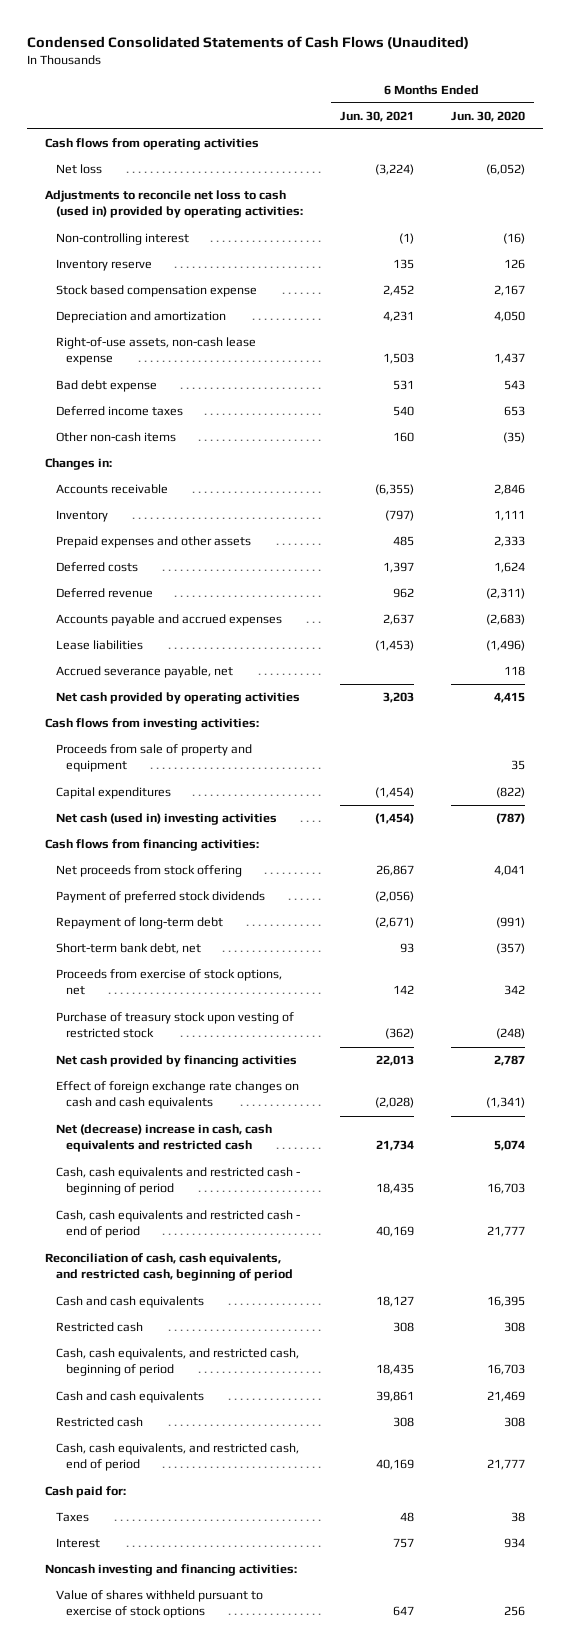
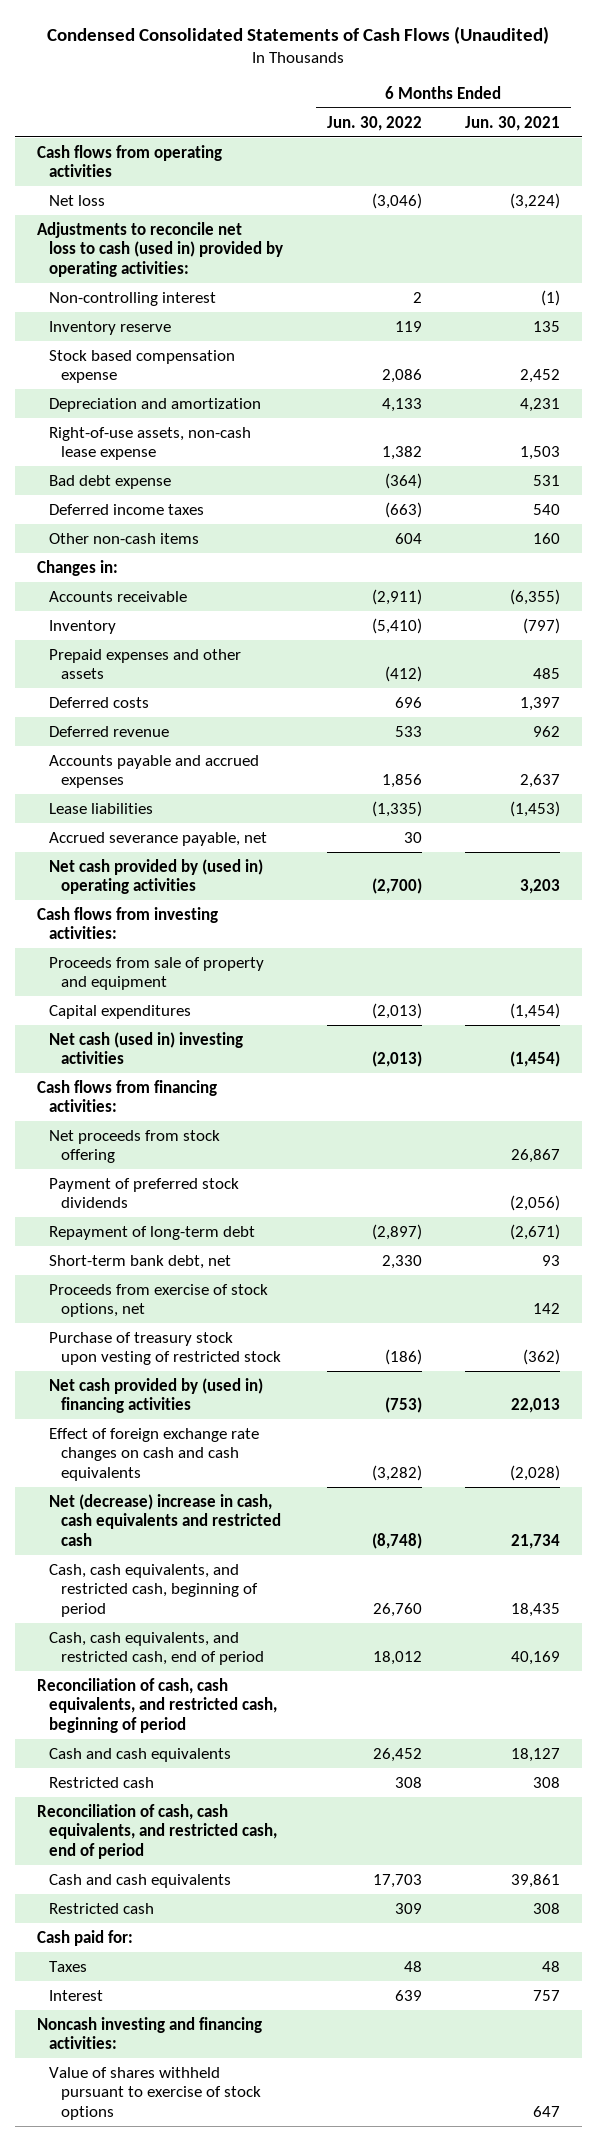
- | 6 Months Ended Jun. 30, 2021 | 6 Months Ended Jun. 30, 2020
+ | 6 Months Ended Jun. 30, 2022 | 6 Months Ended Jun. 30, 2021
- Net cash provided by operating activities | 3,203 | 4,415
+ Net cash provided by (used in) operating activities | (2,700) | 3,203
- Net cash provided by financing activities | 22,013 | 2,787
+ Net cash provided by (used in) financing activities | (753) | 22,013
- Cash, cash equivalents and restricted cash - beginning of period | 18,435 | 16,703
- Cash, cash equivalents and restricted cash - end of period | 40,169 | 21,777
moved up: Cash, cash equivalents, and restricted cash, beginning of period | 26,760 | 18,435
moved up: Cash, cash equivalents, and restricted cash, end of period | 18,012 | 40,169
+ Reconciliation of cash, cash equivalents, and restricted cash, end of period

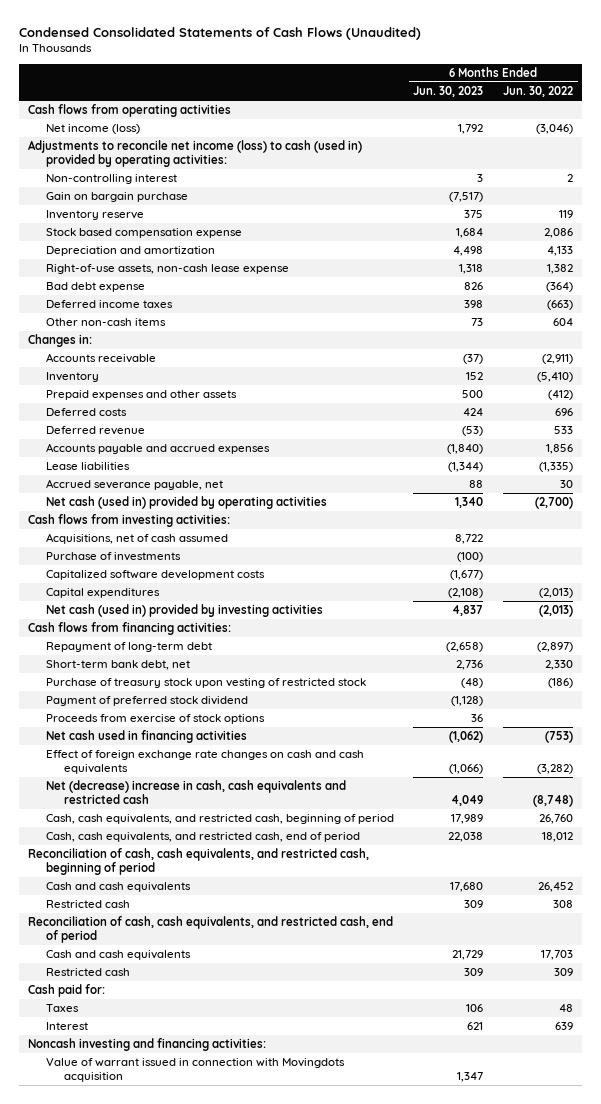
- | 6 Months Ended Jun. 30, 2022 | 6 Months Ended Jun. 30, 2021
+ | 6 Months Ended Jun. 30, 2023 | 6 Months Ended Jun. 30, 2022
- Net loss | (3,046) | (3,224)
- Adjustments to reconcile net loss to cash (used in) provided by operating activities:
+ Net income (loss) | 1,792 | (3,046)
+ Adjustments to reconcile net income (loss) to cash (used in) provided by operating activities:
+ Gain on bargain purchase | (7,517) |
- Net cash provided by (used in) operating activities | (2,700) | 3,203
+ Net cash (used in) provided by operating activities | 1,340 | (2,700)
- Proceeds from sale of property and equipment
+ Acquisitions, net of cash assumed | 8,722 |
+ Purchase of investments | (100) |
+ Capitalized software development costs | (1,677) |
- Net cash (used in) investing activities | (2,013) | (1,454)
+ Net cash (used in) provided by investing activities | 4,837 | (2,013)
- Net proceeds from stock offering | | 26,867
- Payment of preferred stock dividends | | (2,056)
- Proceeds from exercise of stock options, net | | 142
- Net cash provided by (used in) financing activities | (753) | 22,013
+ Payment of preferred stock dividend | (1,128) |
+ Proceeds from exercise of stock options | 36 |
+ Net cash used in financing activities | (1,062) | (753)
- Value of shares withheld pursuant to exercise of stock options | | 647
+ Value of warrant issued in connection with Movingdots acquisition | 1,347 |

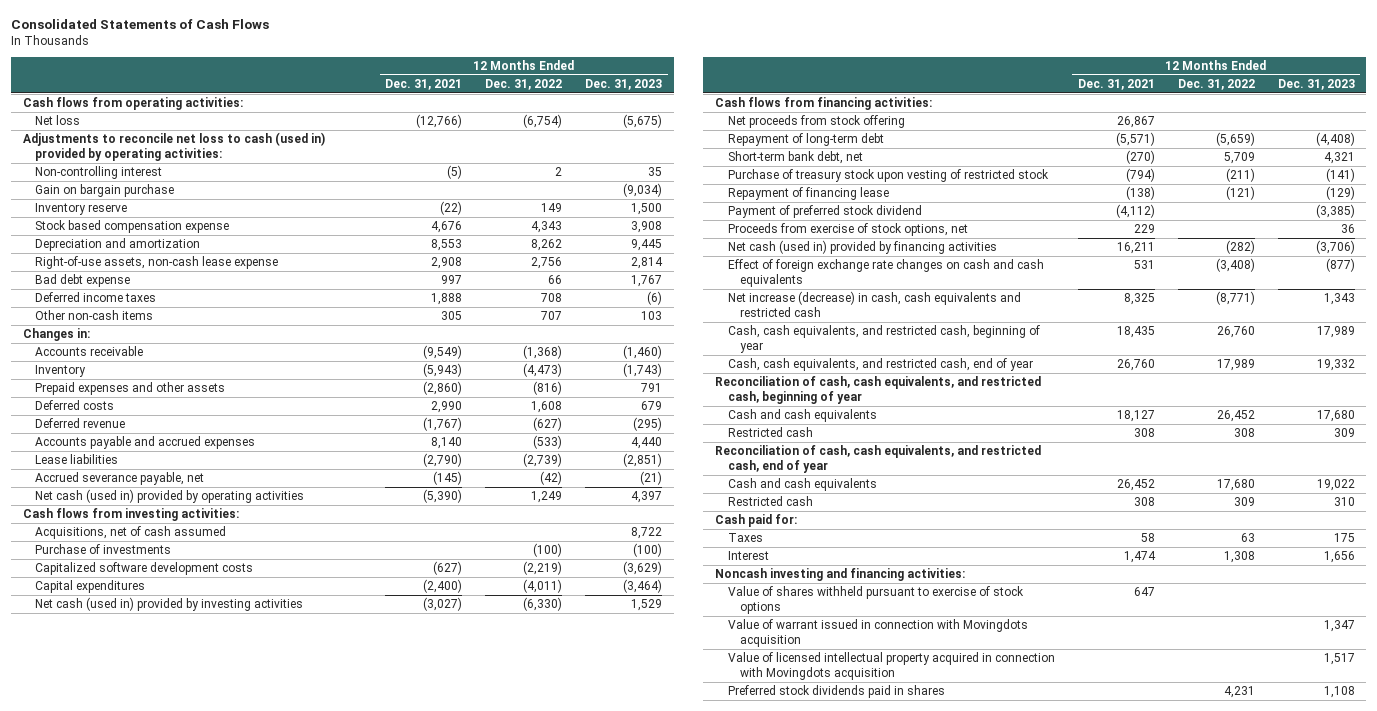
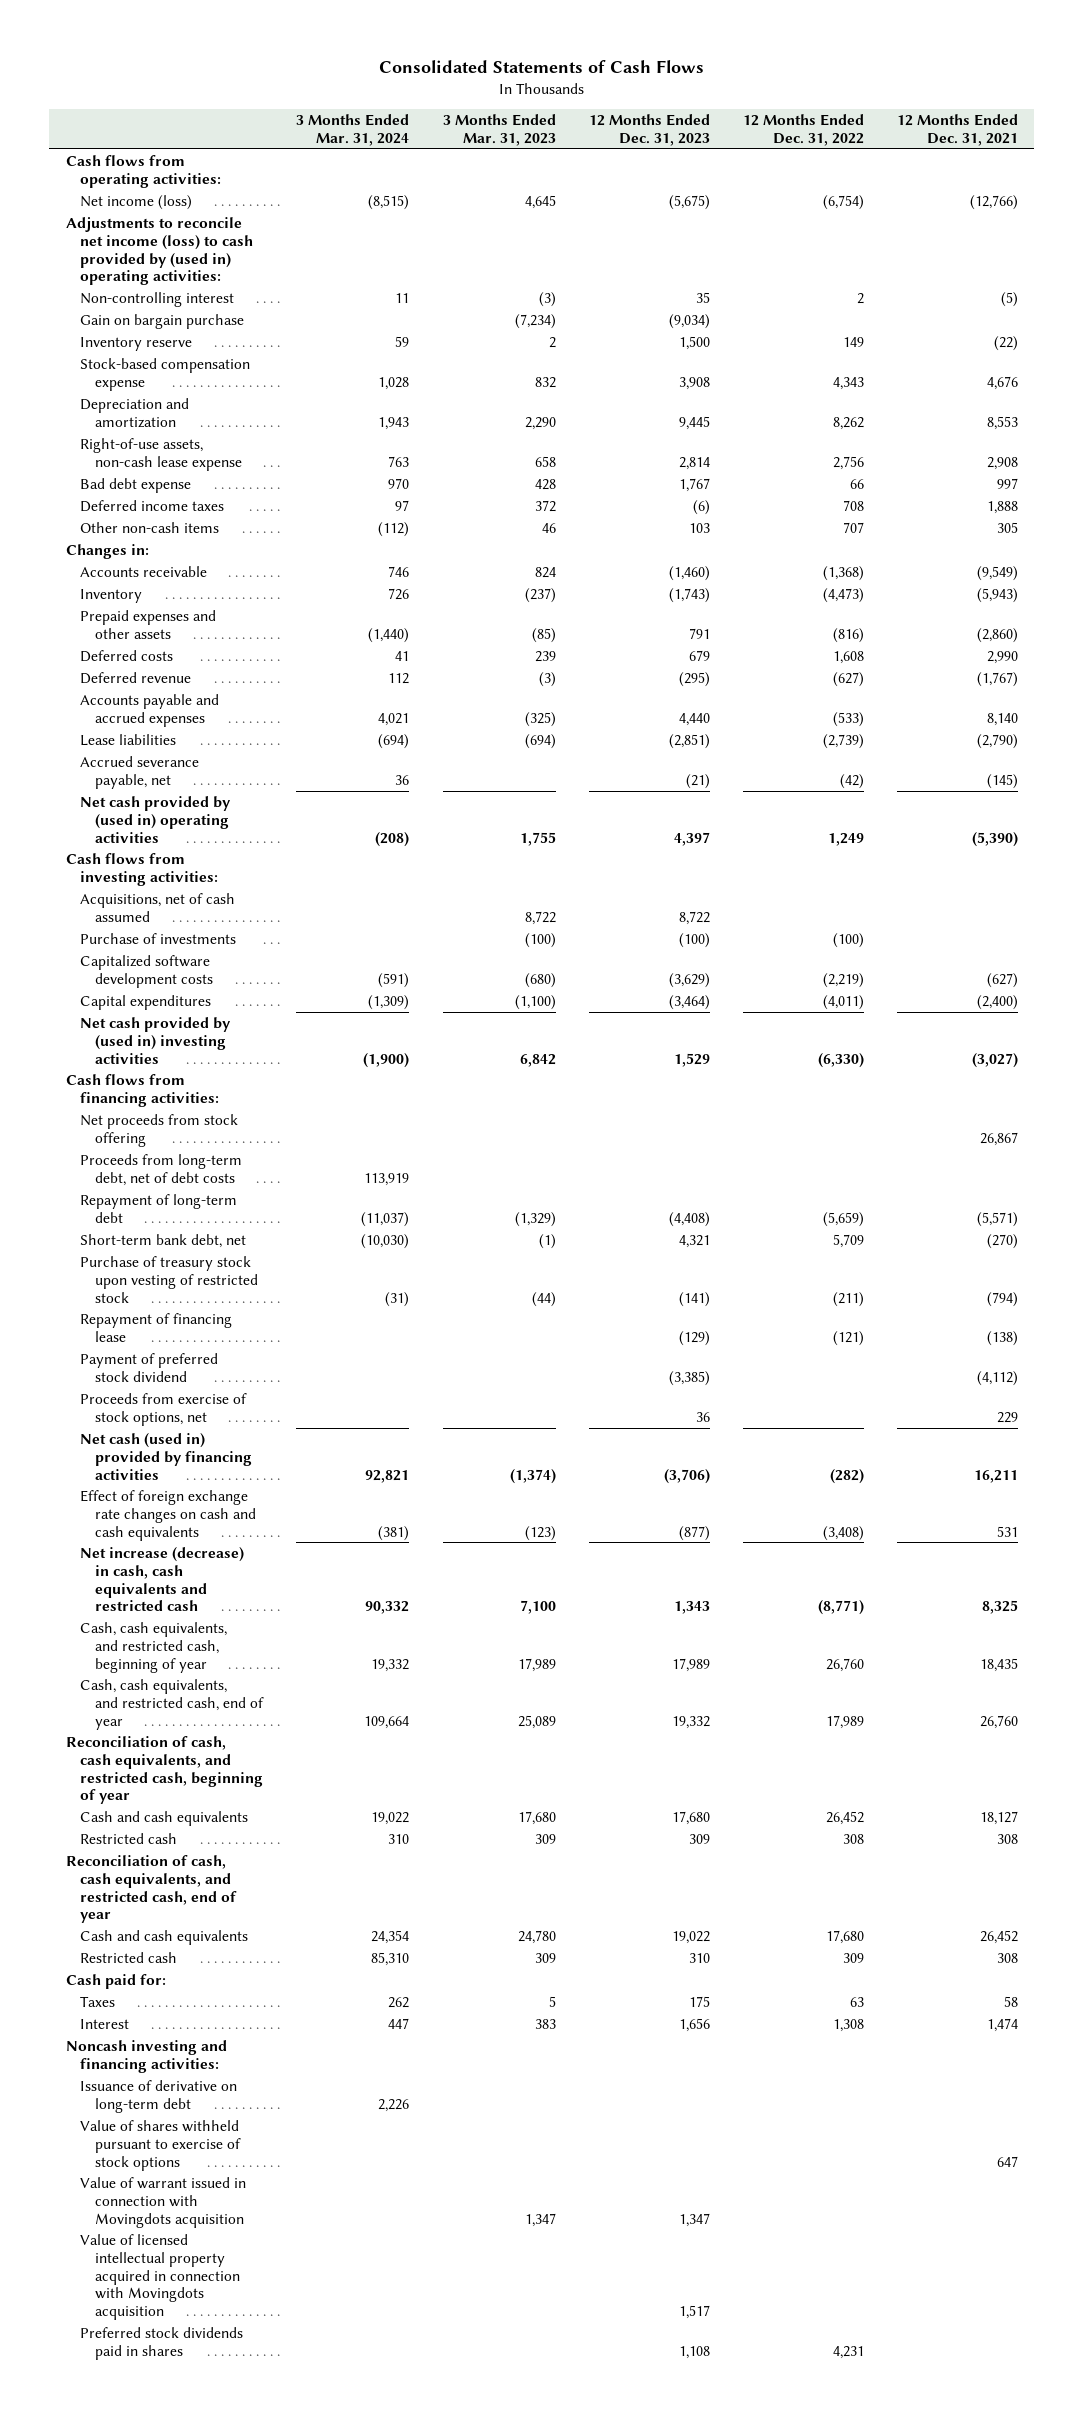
- | 12 Months Ended Dec. 31, 2021 | 12 Months Ended Dec. 31, 2022 | 12 Months Ended Dec. 31, 2023
+ | 3 Months Ended Mar. 31, 2024 | 3 Months Ended Mar. 31, 2023 | 12 Months Ended Dec. 31, 2023 | 12 Months Ended Dec. 31, 2022 | 12 Months Ended Dec. 31, 2021
- Net loss | (12,766) | (6,754) | (5,675)
- Adjustments to reconcile net loss to cash (used in) provided by operating activities:
+ Net income (loss) | (8,515) | 4,645 | (5,675) | (6,754) | (12,766)
+ Adjustments to reconcile net income (loss) to cash provided by (used in) operating activities:
- Stock based compensation expense | 4,676 | 4,343 | 3,908
+ Stock-based compensation expense | 1,028 | 832 | 3,908 | 4,343 | 4,676
- Net cash (used in) provided by operating activities | (5,390) | 1,249 | 4,397
+ Net cash provided by (used in) operating activities | (208) | 1,755 | 4,397 | 1,249 | (5,390)
- Net cash (used in) provided by investing activities | (3,027) | (6,330) | 1,529
+ Net cash provided by (used in) investing activities | (1,900) | 6,842 | 1,529 | (6,330) | (3,027)
+ Proceeds from long-term debt, net of debt costs | 113,919 | | | |
+ Issuance of derivative on long-term debt | 2,226 | | | |

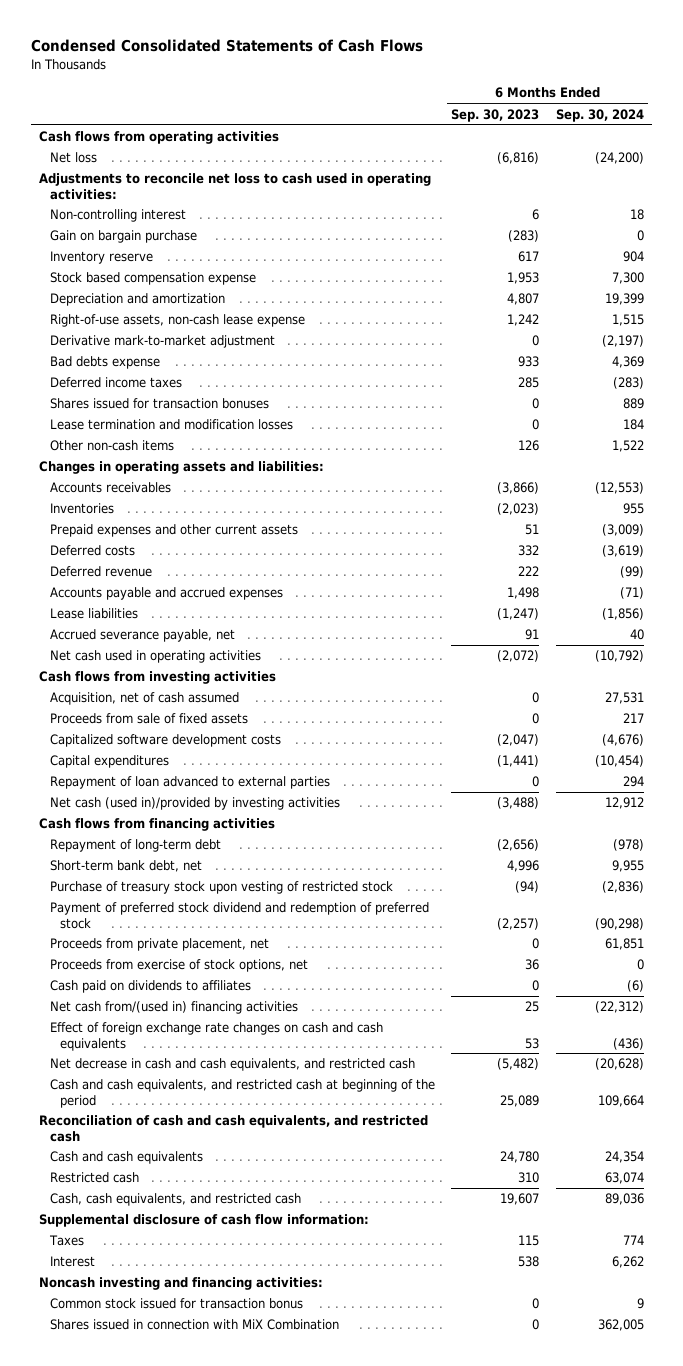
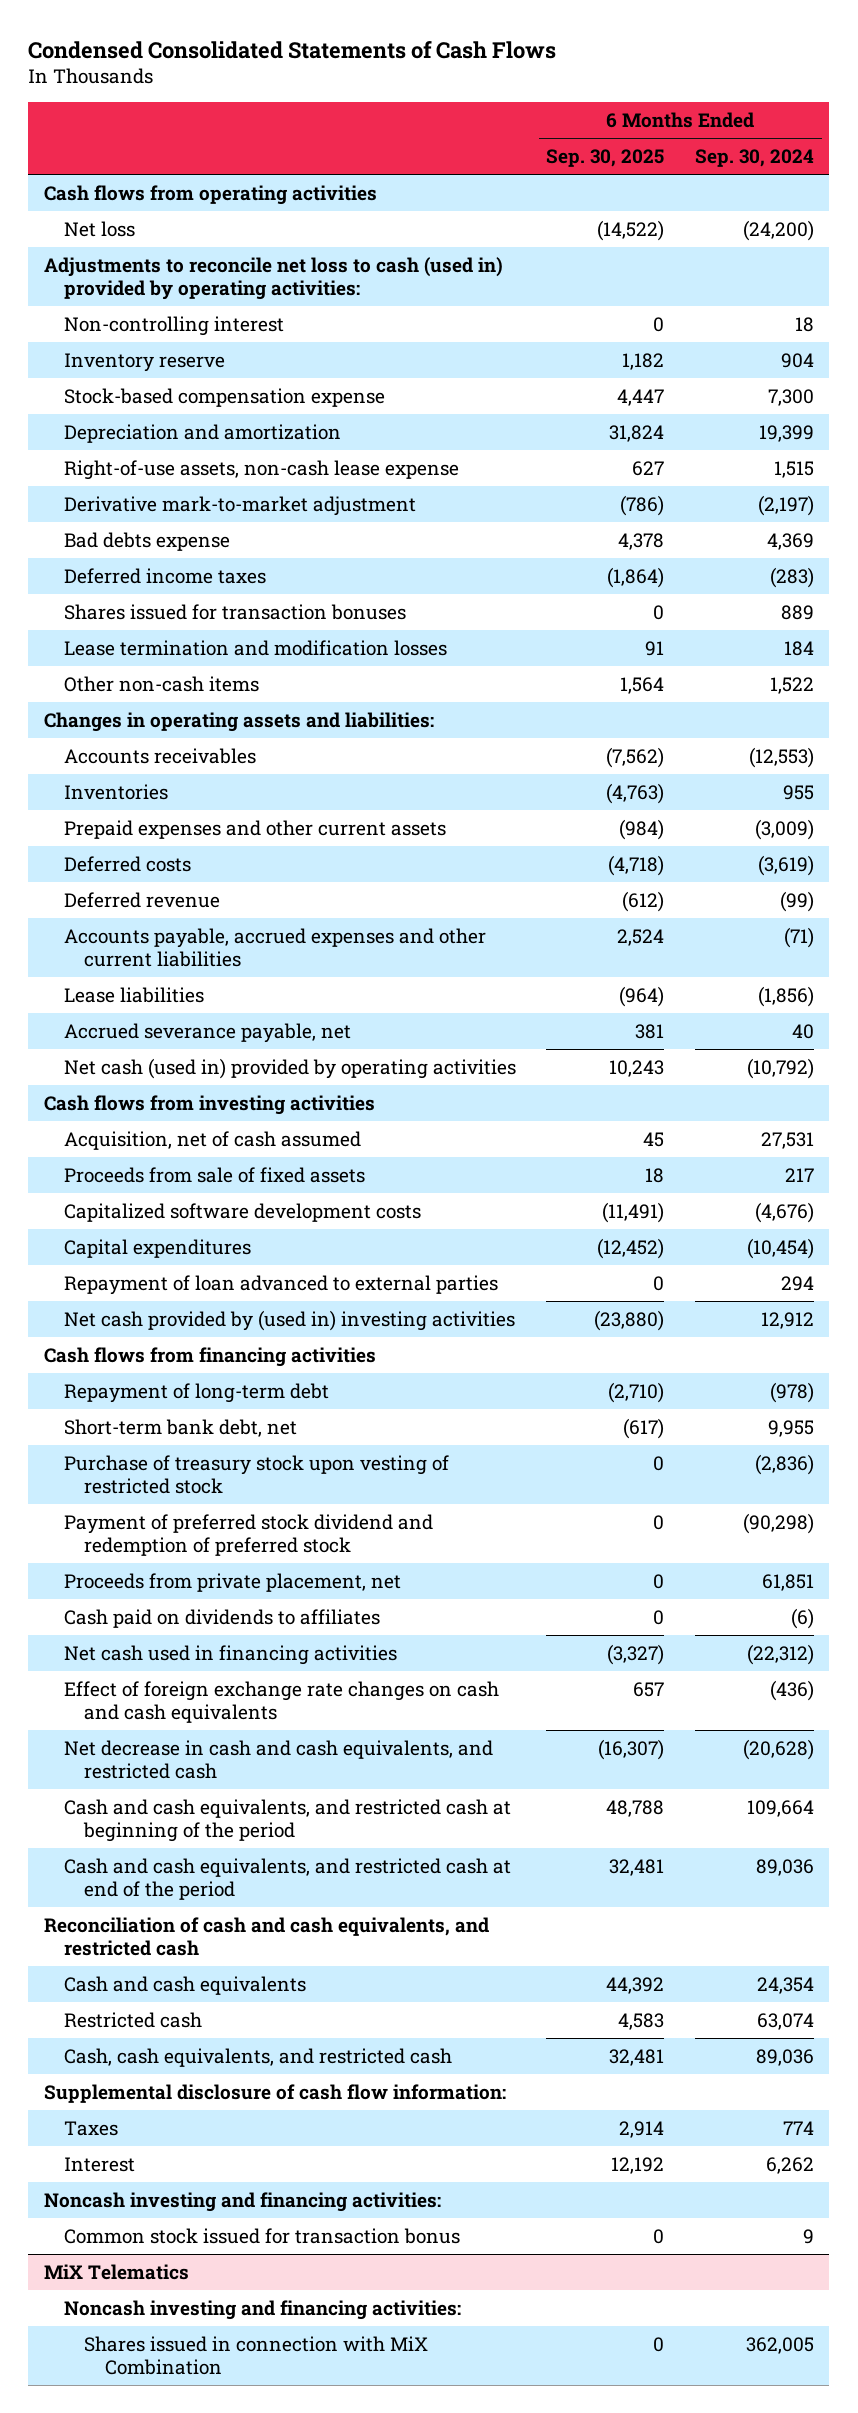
- | 6 Months Ended Sep. 30, 2023 | 6 Months Ended Sep. 30, 2024
+ | 6 Months Ended Sep. 30, 2025 | 6 Months Ended Sep. 30, 2024
- Adjustments to reconcile net loss to cash used in operating activities:
+ Adjustments to reconcile net loss to cash (used in) provided by operating activities:
- Gain on bargain purchase | (283) | 0
- Stock based compensation expense | 1,953 | 7,300
+ Stock-based compensation expense | 4,447 | 7,300
- Accounts payable and accrued expenses | 1,498 | (71)
+ Accounts payable, accrued expenses and other current liabilities | 2,524 | (71)
- Net cash used in operating activities | (2,072) | (10,792)
+ Net cash (used in) provided by operating activities | 10,243 | (10,792)
- Net cash (used in)/provided by investing activities | (3,488) | 12,912
+ Net cash provided by (used in) investing activities | (23,880) | 12,912
- Proceeds from exercise of stock options, net | 36 | 0
- Net cash from/(used in) financing activities | 25 | (22,312)
+ Net cash used in financing activities | (3,327) | (22,312)
+ Cash and cash equivalents, and restricted cash at end of the period | 32,481 | 89,036
+ MiX Telematics
+ Noncash investing and financing activities:

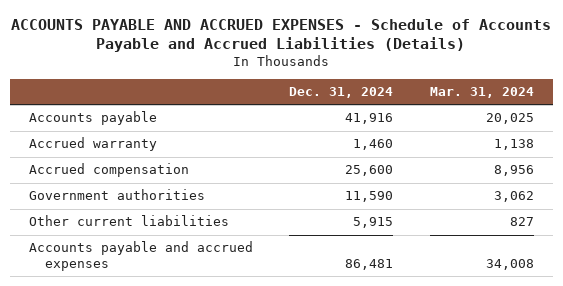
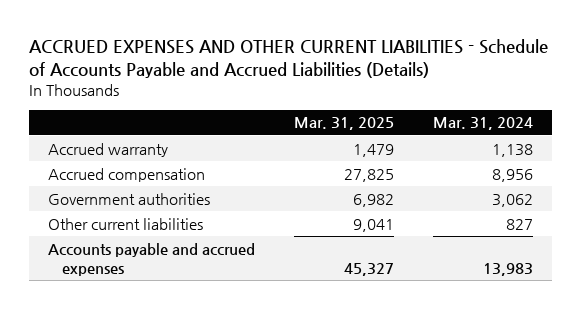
- ACCOUNTS PAYABLE AND ACCRUED EXPENSES - Schedule of Accounts Payable and Accrued Liabilities (Details)
+ ACCRUED EXPENSES AND OTHER CURRENT LIABILITIES - Schedule of Accounts Payable and Accrued Liabilities (Details)
- | Dec. 31, 2024 | Mar. 31, 2024
+ | Mar. 31, 2025 | Mar. 31, 2024
- Accounts payable | 41,916 | 20,025
- Accounts payable and accrued expenses | 86,481 | 34,008
+ Accounts payable and accrued expenses | 45,327 | 13,983

